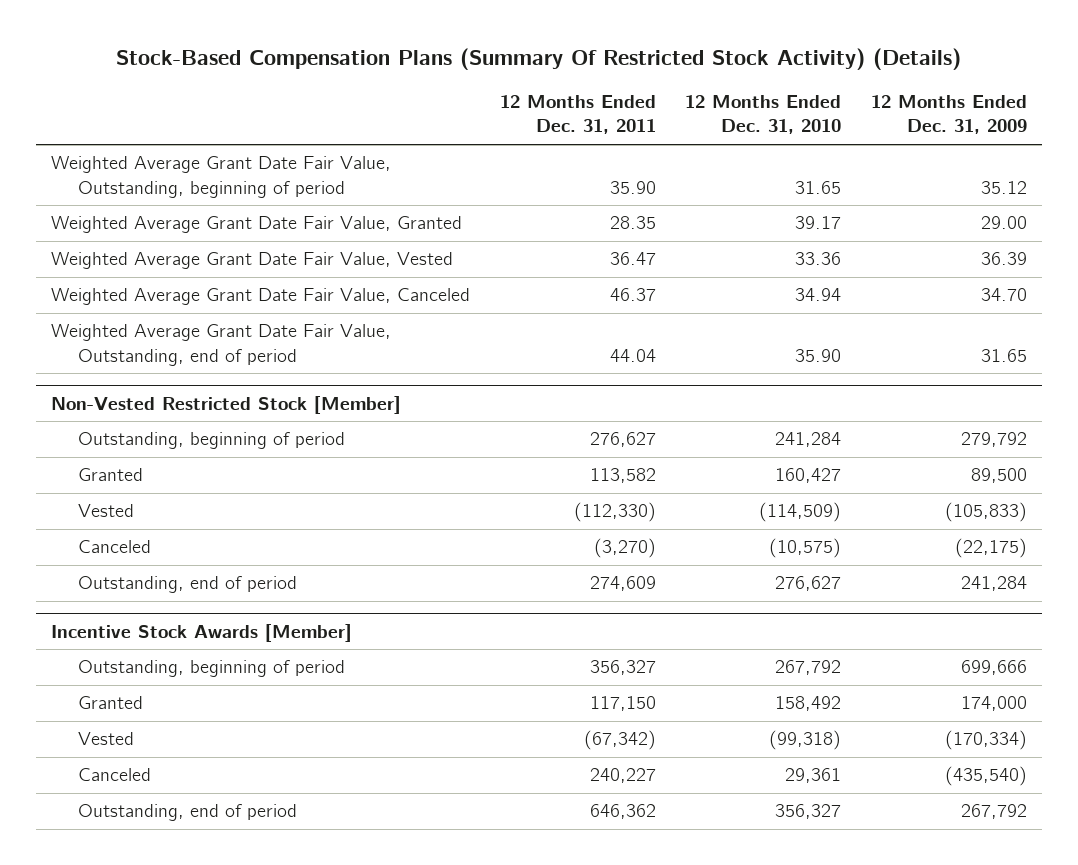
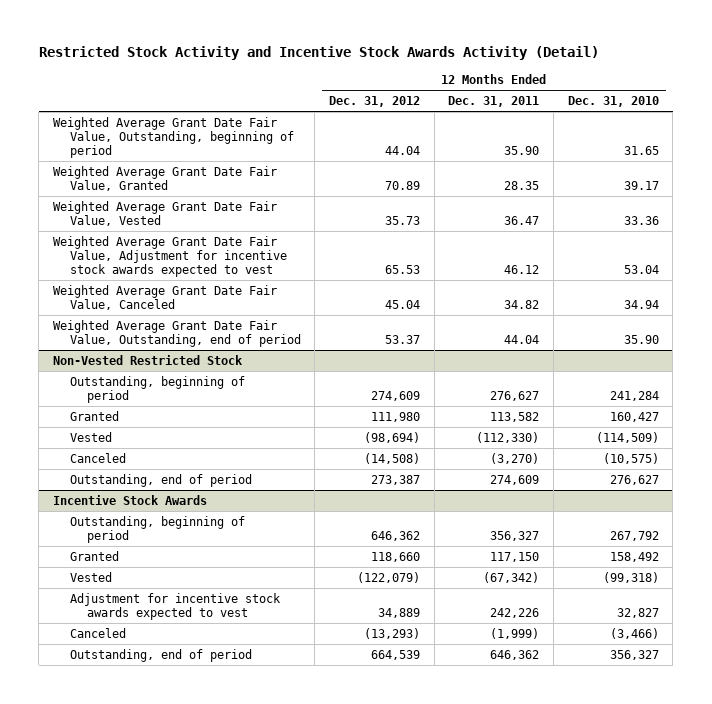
- Stock-Based Compensation Plans (Summary Of Restricted Stock Activity) (Details)
+ Restricted Stock Activity and Incentive Stock Awards Activity (Detail)
- | 12 Months Ended Dec. 31, 2011 | 12 Months Ended Dec. 31, 2010 | 12 Months Ended Dec. 31, 2009
+ | 12 Months Ended Dec. 31, 2012 | 12 Months Ended Dec. 31, 2011 | 12 Months Ended Dec. 31, 2010
- Weighted Average Grant Date Fair Value, Canceled | 46.37 | 34.94 | 34.70
+ Weighted Average Grant Date Fair Value, Adjustment for incentive stock awards expected to vest | 65.53 | 46.12 | 53.04
+ Weighted Average Grant Date Fair Value, Canceled | 45.04 | 34.82 | 34.94
- Non-Vested Restricted Stock [Member]
+ Non-Vested Restricted Stock
- Incentive Stock Awards [Member]
+ Incentive Stock Awards
- Canceled | 240,227 | 29,361 | (435,540)
+ Adjustment for incentive stock awards expected to vest | 34,889 | 242,226 | 32,827
+ Canceled | (13,293) | (1,999) | (3,466)

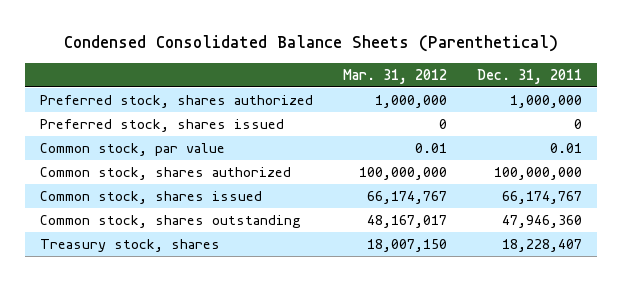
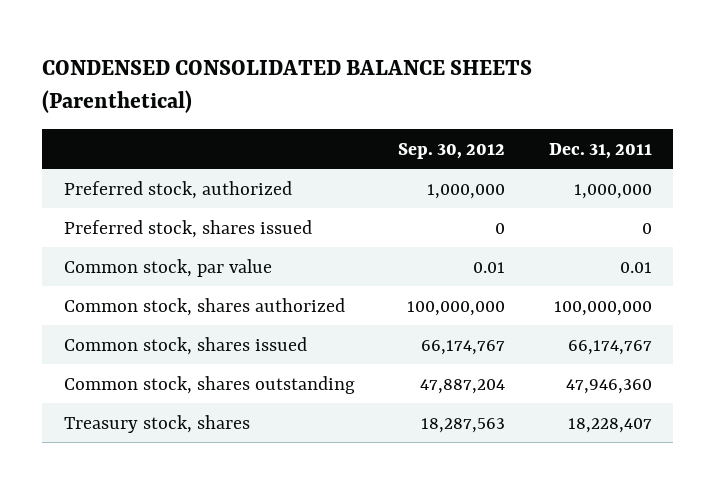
- Condensed Consolidated Balance Sheets (Parenthetical)
+ CONDENSED CONSOLIDATED BALANCE SHEETS (Parenthetical)
- | Mar. 31, 2012 | Dec. 31, 2011
+ | Sep. 30, 2012 | Dec. 31, 2011
- Preferred stock, shares authorized | 1,000,000 | 1,000,000
+ Preferred stock, authorized | 1,000,000 | 1,000,000

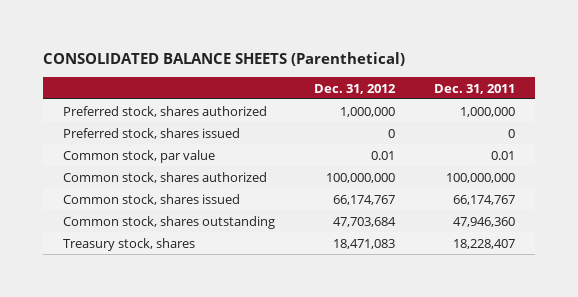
- CONDENSED CONSOLIDATED BALANCE SHEETS (Parenthetical)
+ CONSOLIDATED BALANCE SHEETS (Parenthetical)
- | Sep. 30, 2012 | Dec. 31, 2011
+ | Dec. 31, 2012 | Dec. 31, 2011
- Preferred stock, authorized | 1,000,000 | 1,000,000
+ Preferred stock, shares authorized | 1,000,000 | 1,000,000

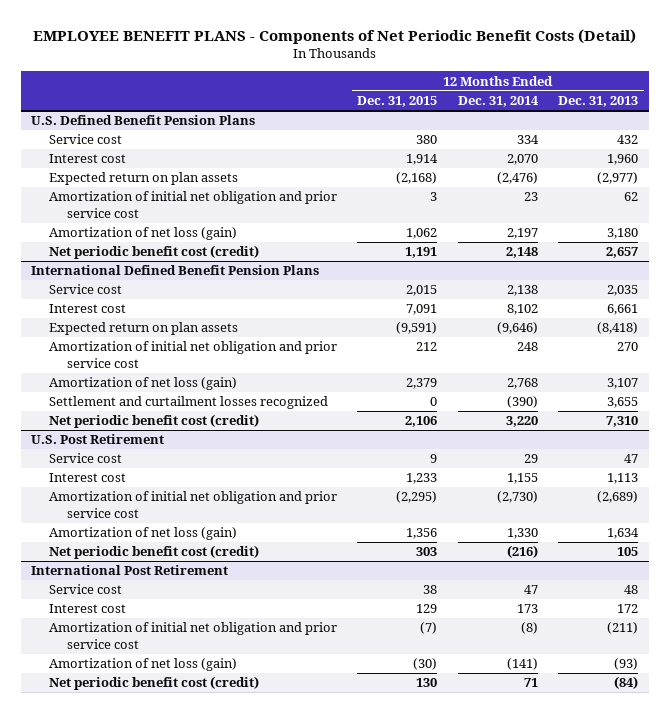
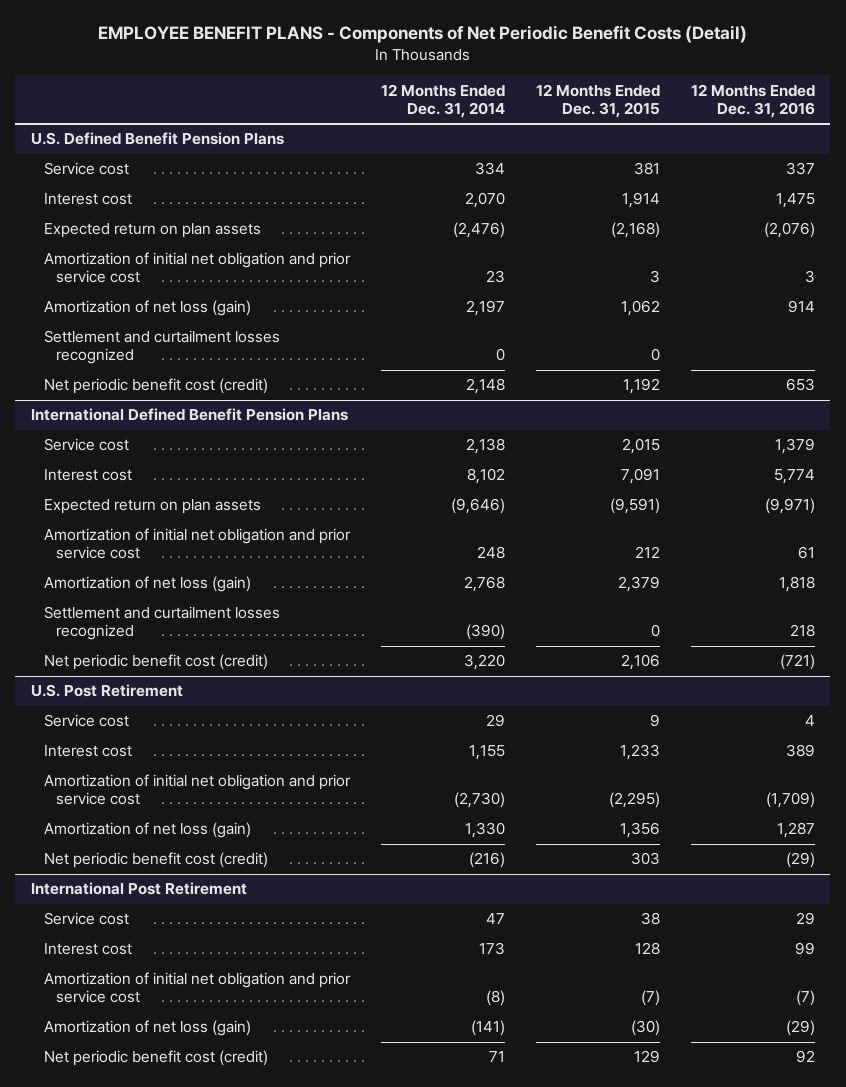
- | 12 Months Ended Dec. 31, 2015 | 12 Months Ended Dec. 31, 2014 | 12 Months Ended Dec. 31, 2013
+ | 12 Months Ended Dec. 31, 2014 | 12 Months Ended Dec. 31, 2015 | 12 Months Ended Dec. 31, 2016
@ U.S. Defined Benefit Pension Plans
- Service cost | 380 | 334 | 432
+ Service cost | 334 | 381 | 337
- Net periodic benefit cost (credit) | 1,191 | 2,148 | 2,657
+ Settlement and curtailment losses recognized | 0 | 0 |
+ Net periodic benefit cost (credit) | 2,148 | 1,192 | 653
@ International Post Retirement
- Interest cost | 129 | 173 | 172
+ Interest cost | 173 | 128 | 99
- Net periodic benefit cost (credit) | 130 | 71 | (84)
+ Net periodic benefit cost (credit) | 71 | 129 | 92

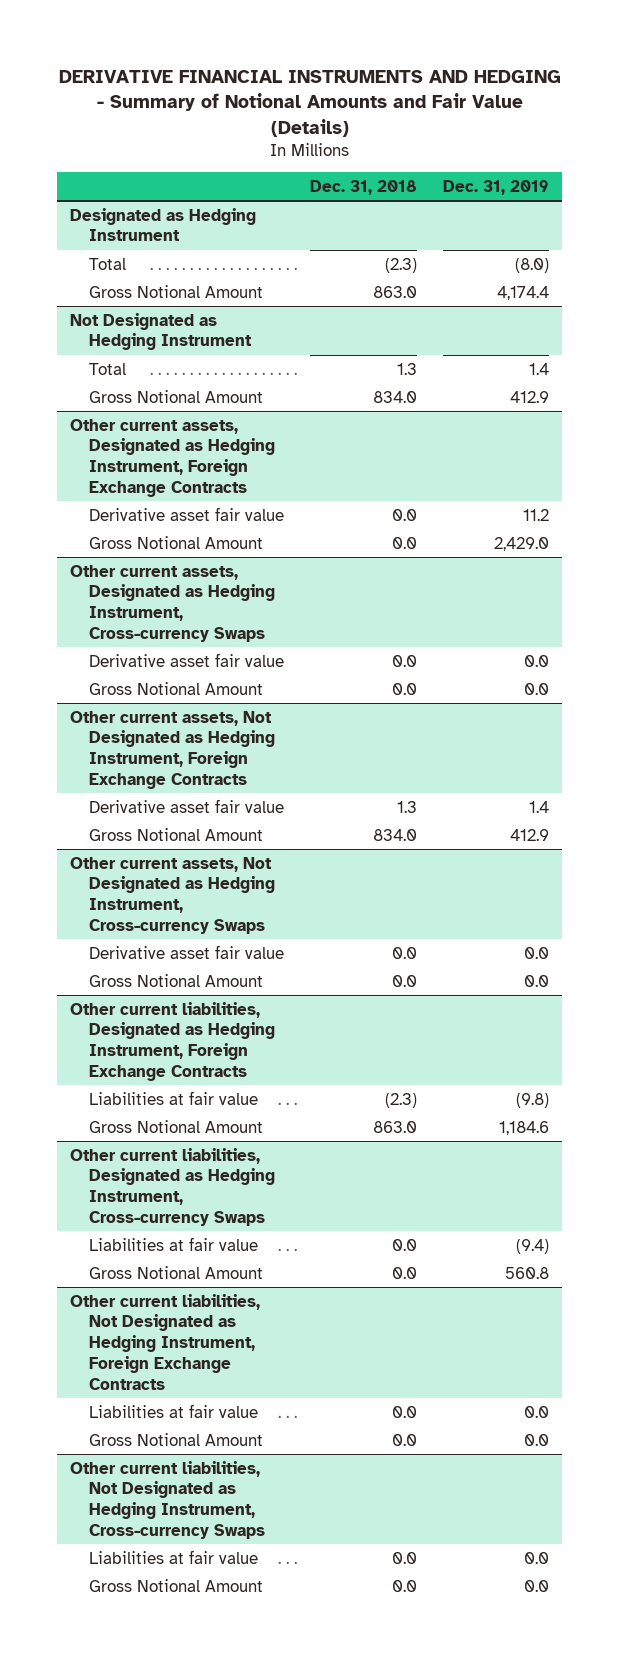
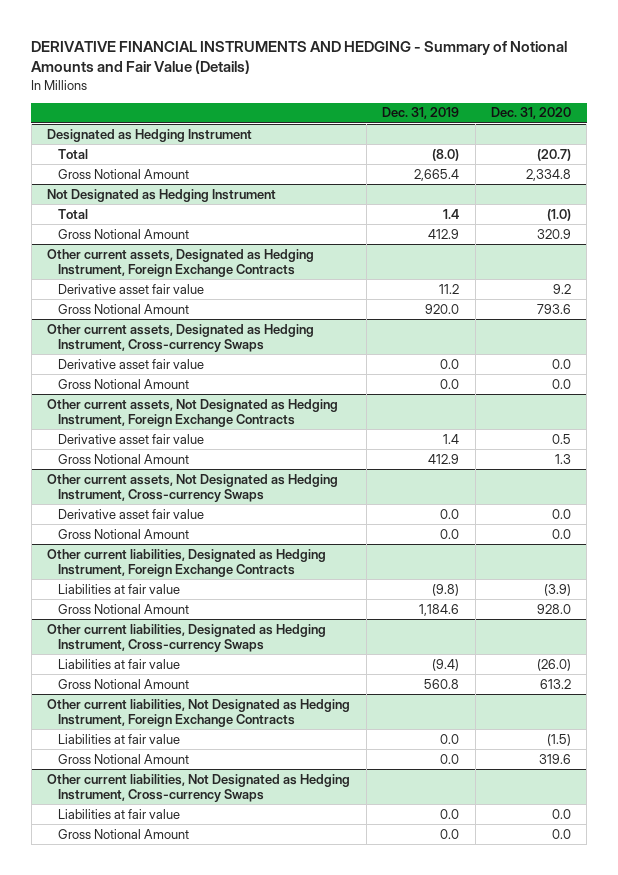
- | Dec. 31, 2018 | Dec. 31, 2019
+ | Dec. 31, 2019 | Dec. 31, 2020
@ Designated as Hedging Instrument
- Gross Notional Amount | 863.0 | 4,174.4
+ Gross Notional Amount | 2,665.4 | 2,334.8
@ Other current assets, Designated as Hedging Instrument, Foreign Exchange Contracts
- Gross Notional Amount | 0.0 | 2,429.0
+ Gross Notional Amount | 920.0 | 793.6

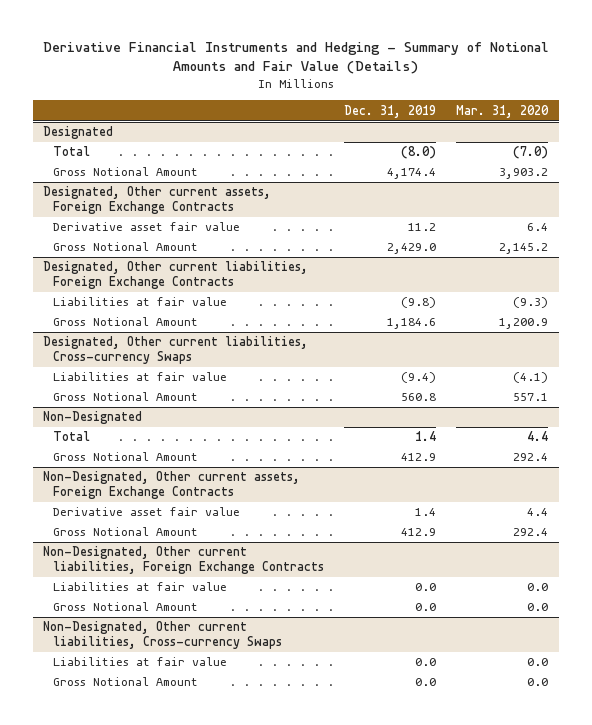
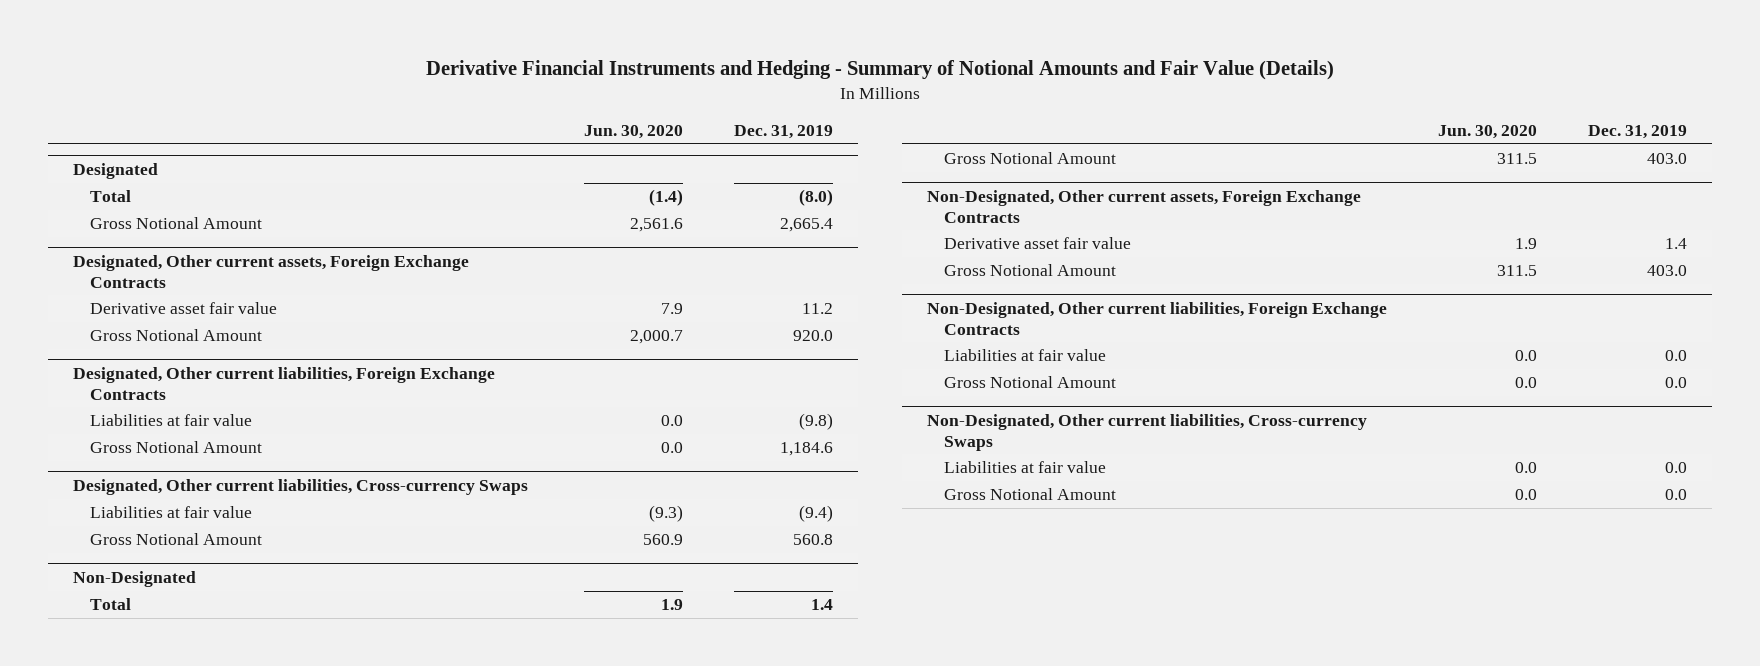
- | Dec. 31, 2019 | Mar. 31, 2020
+ | Jun. 30, 2020 | Dec. 31, 2019
@ Designated
- Gross Notional Amount | 4,174.4 | 3,903.2
+ Gross Notional Amount | 2,561.6 | 2,665.4
@ Designated, Other current assets, Foreign Exchange Contracts
- Gross Notional Amount | 2,429.0 | 2,145.2
+ Gross Notional Amount | 2,000.7 | 920.0
@ Non-Designated
- Gross Notional Amount | 412.9 | 292.4
+ Gross Notional Amount | 311.5 | 403.0
@ Non-Designated, Other current assets, Foreign Exchange Contracts
- Gross Notional Amount | 412.9 | 292.4
+ Gross Notional Amount | 311.5 | 403.0

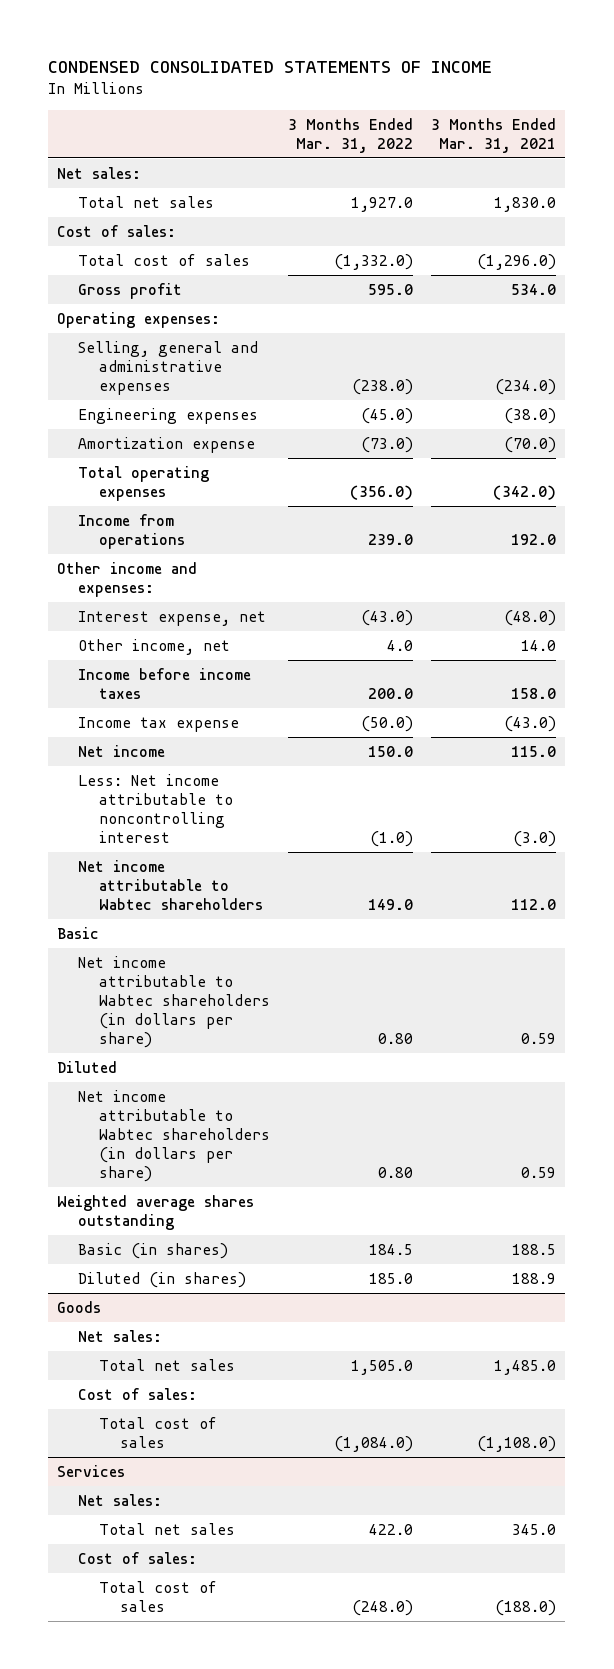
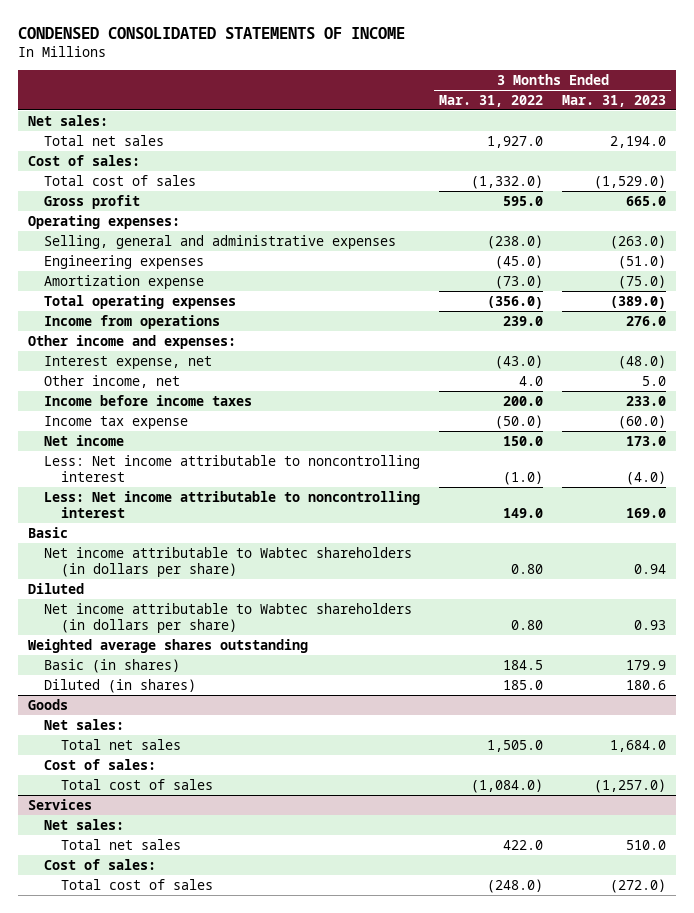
- | 3 Months Ended Mar. 31, 2022 | 3 Months Ended Mar. 31, 2021
+ | 3 Months Ended Mar. 31, 2022 | 3 Months Ended Mar. 31, 2023
- Net income attributable to Wabtec shareholders | 149.0 | 112.0
+ Less: Net income attributable to noncontrolling interest | 149.0 | 169.0

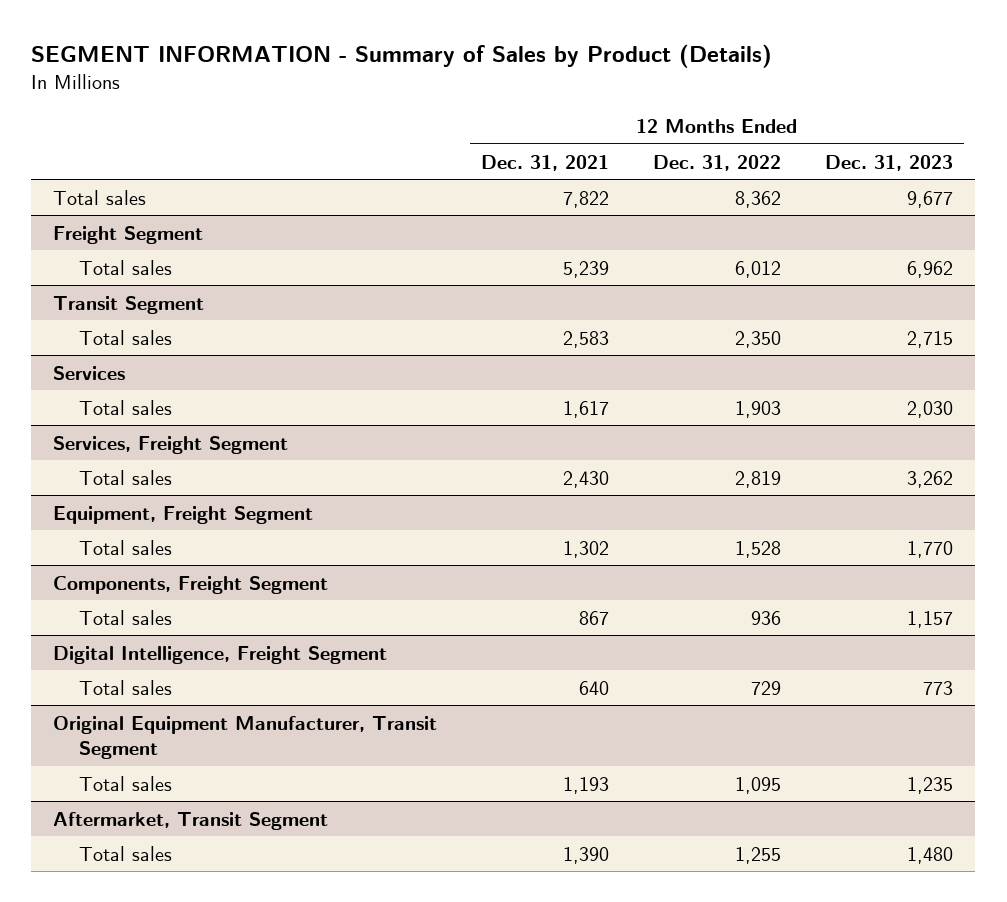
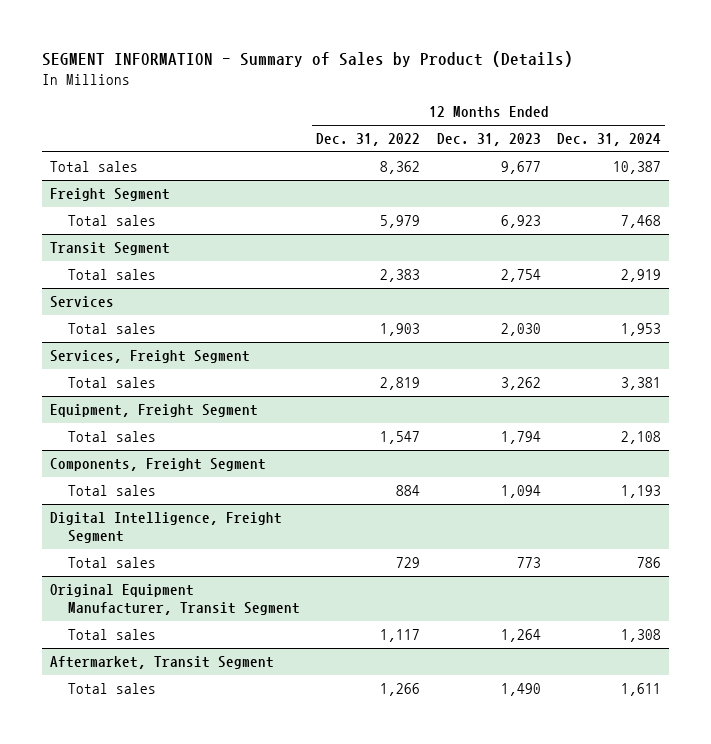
- | 12 Months Ended Dec. 31, 2021 | 12 Months Ended Dec. 31, 2022 | 12 Months Ended Dec. 31, 2023
+ | 12 Months Ended Dec. 31, 2022 | 12 Months Ended Dec. 31, 2023 | 12 Months Ended Dec. 31, 2024
@ Freight Segment
- Total sales | 5,239 | 6,012 | 6,962
+ Total sales | 5,979 | 6,923 | 7,468
@ Transit Segment
- Total sales | 2,583 | 2,350 | 2,715
+ Total sales | 2,383 | 2,754 | 2,919
@ Equipment, Freight Segment
- Total sales | 1,302 | 1,528 | 1,770
+ Total sales | 1,547 | 1,794 | 2,108
@ Components, Freight Segment
- Total sales | 867 | 936 | 1,157
+ Total sales | 884 | 1,094 | 1,193
@ Original Equipment Manufacturer, Transit Segment
- Total sales | 1,193 | 1,095 | 1,235
+ Total sales | 1,117 | 1,264 | 1,308
@ Aftermarket, Transit Segment
- Total sales | 1,390 | 1,255 | 1,480
+ Total sales | 1,266 | 1,490 | 1,611

